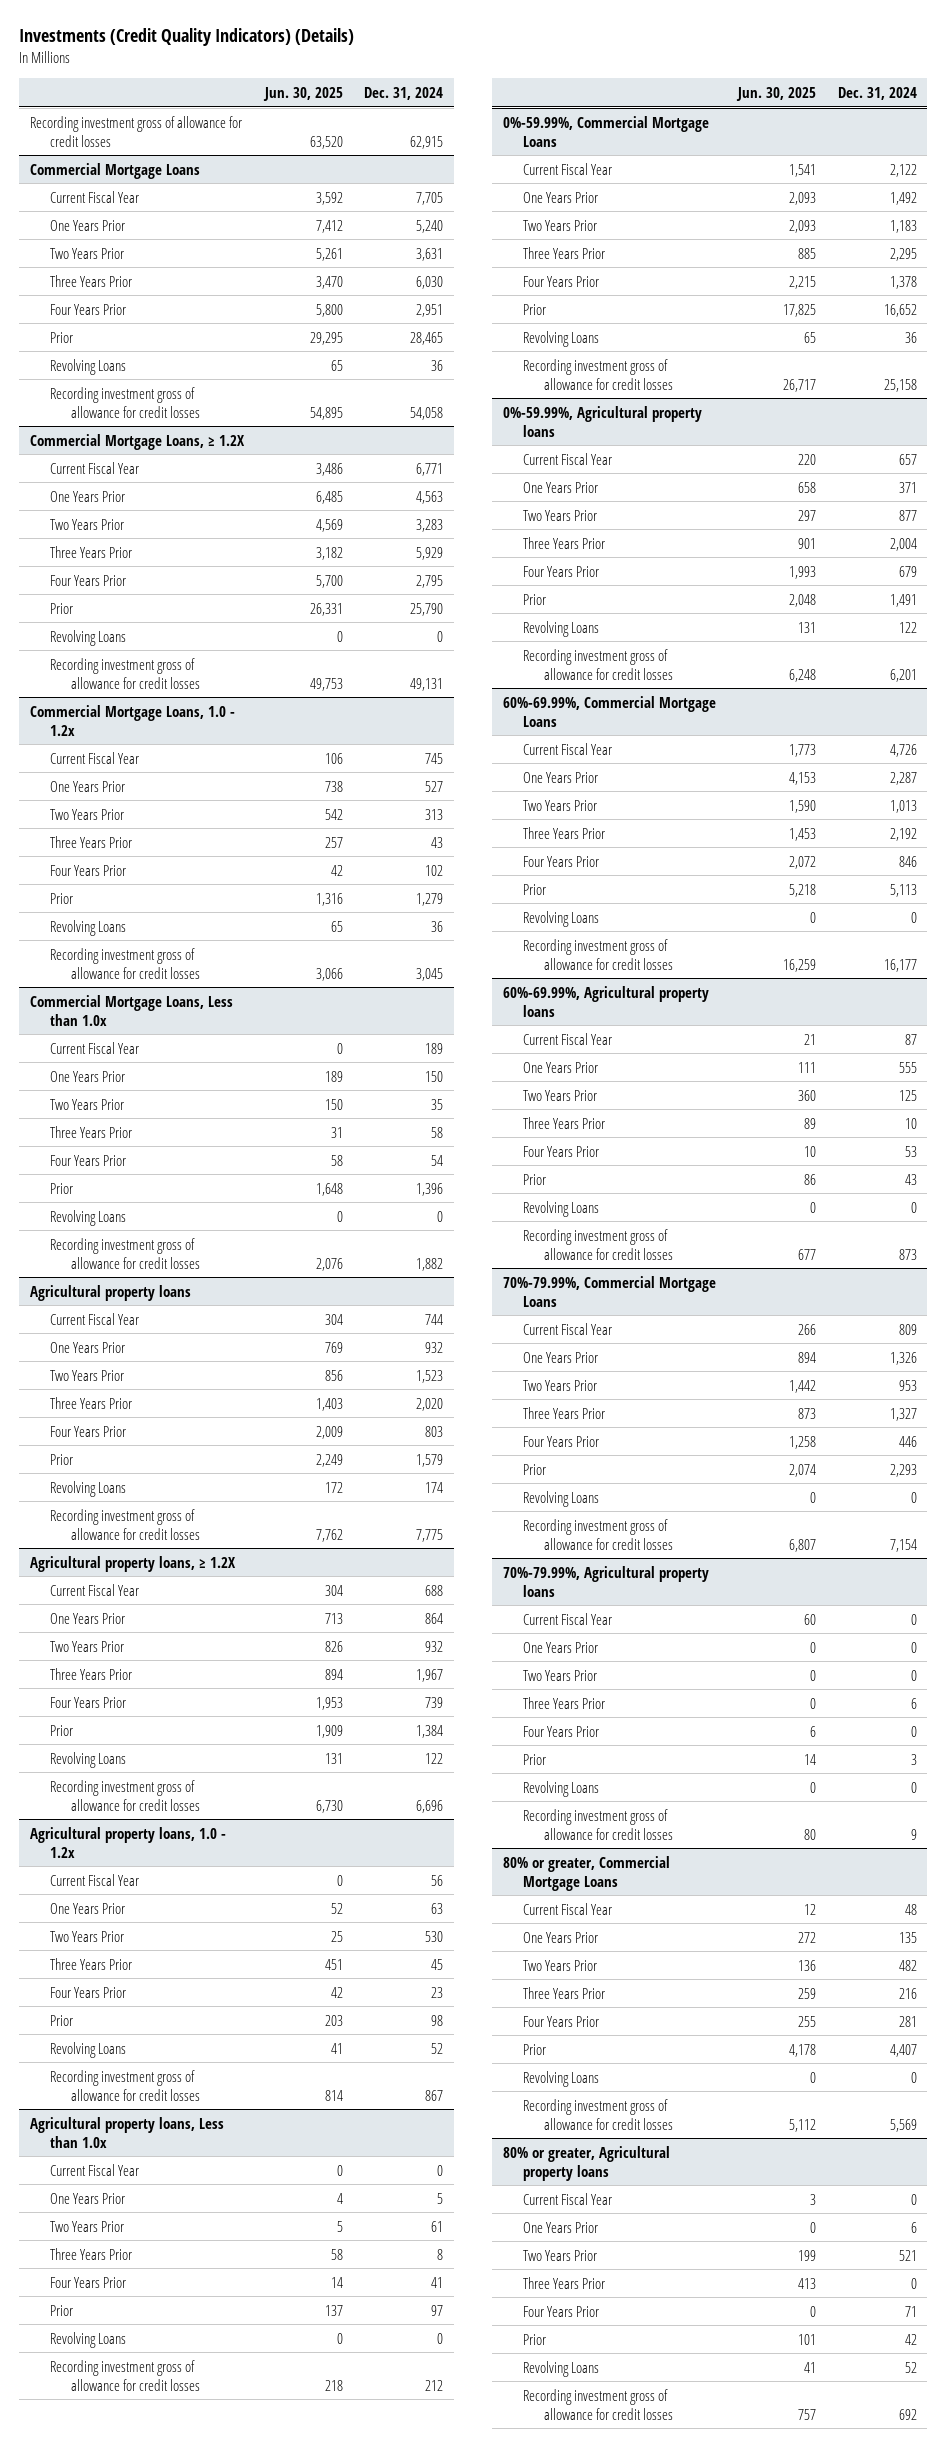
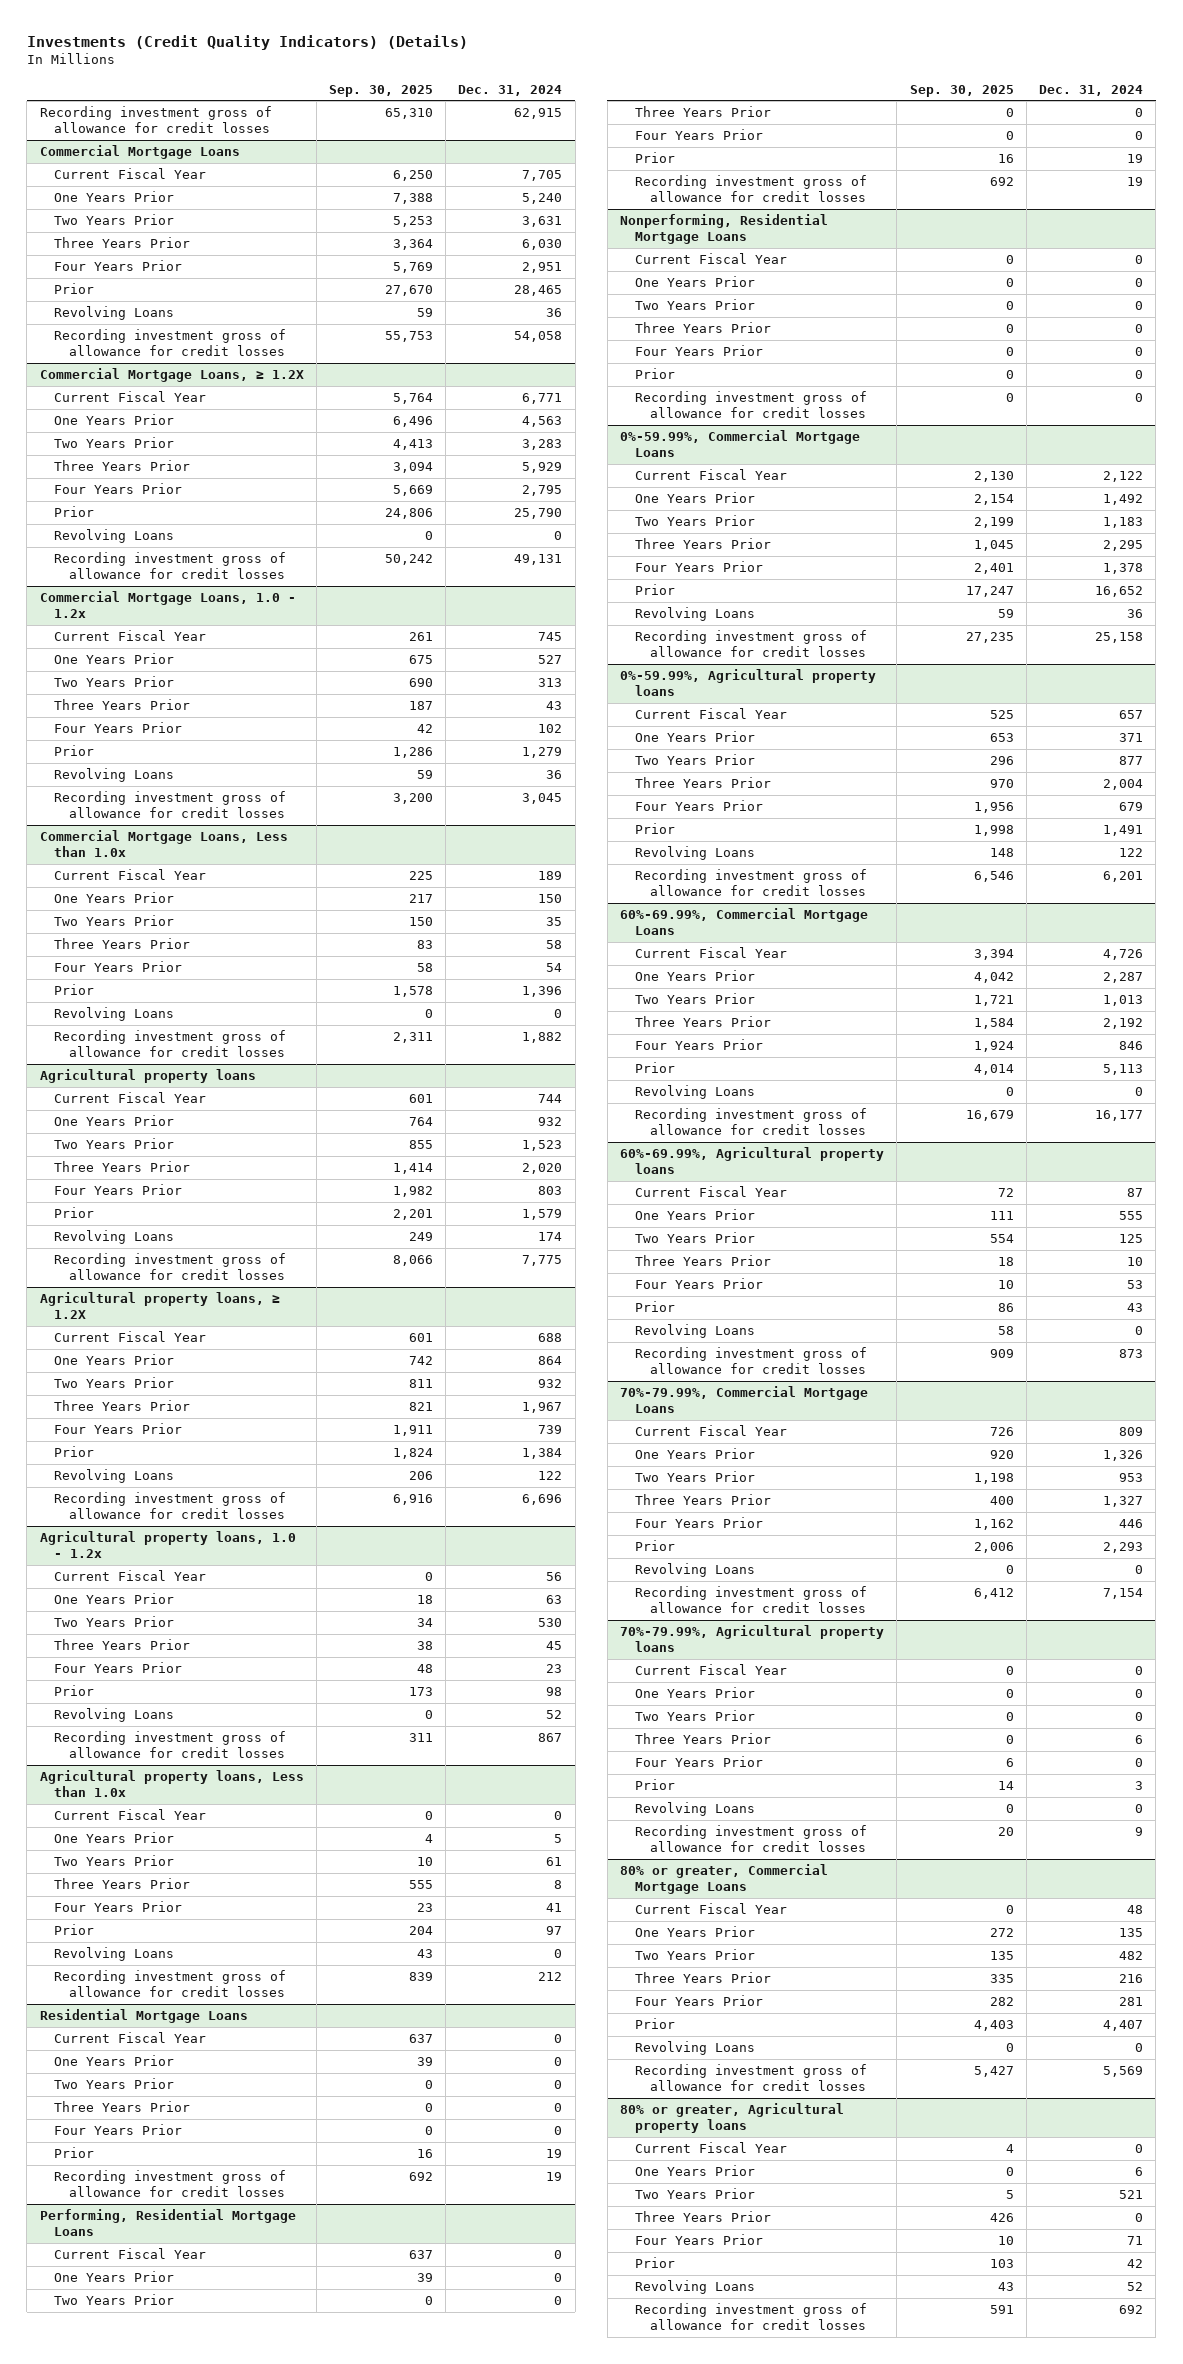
- | Jun. 30, 2025 | Dec. 31, 2024
+ | Sep. 30, 2025 | Dec. 31, 2024
+ Residential Mortgage Loans
+ Current Fiscal Year | 637 | 0
+ One Years Prior | 39 | 0
+ Two Years Prior | 0 | 0
+ Three Years Prior | 0 | 0
+ Four Years Prior | 0 | 0
+ Prior | 16 | 19
+ Recording investment gross of allowance for credit losses | 692 | 19
+ Performing, Residential Mortgage Loans
+ Current Fiscal Year | 637 | 0
+ One Years Prior | 39 | 0
+ Two Years Prior | 0 | 0
+ Three Years Prior | 0 | 0
+ Four Years Prior | 0 | 0
+ Prior | 16 | 19
+ Recording investment gross of allowance for credit losses | 692 | 19
+ Nonperforming, Residential Mortgage Loans
+ Current Fiscal Year | 0 | 0
+ One Years Prior | 0 | 0
+ Two Years Prior | 0 | 0
+ Three Years Prior | 0 | 0
+ Four Years Prior | 0 | 0
+ Prior | 0 | 0
+ Recording investment gross of allowance for credit losses | 0 | 0

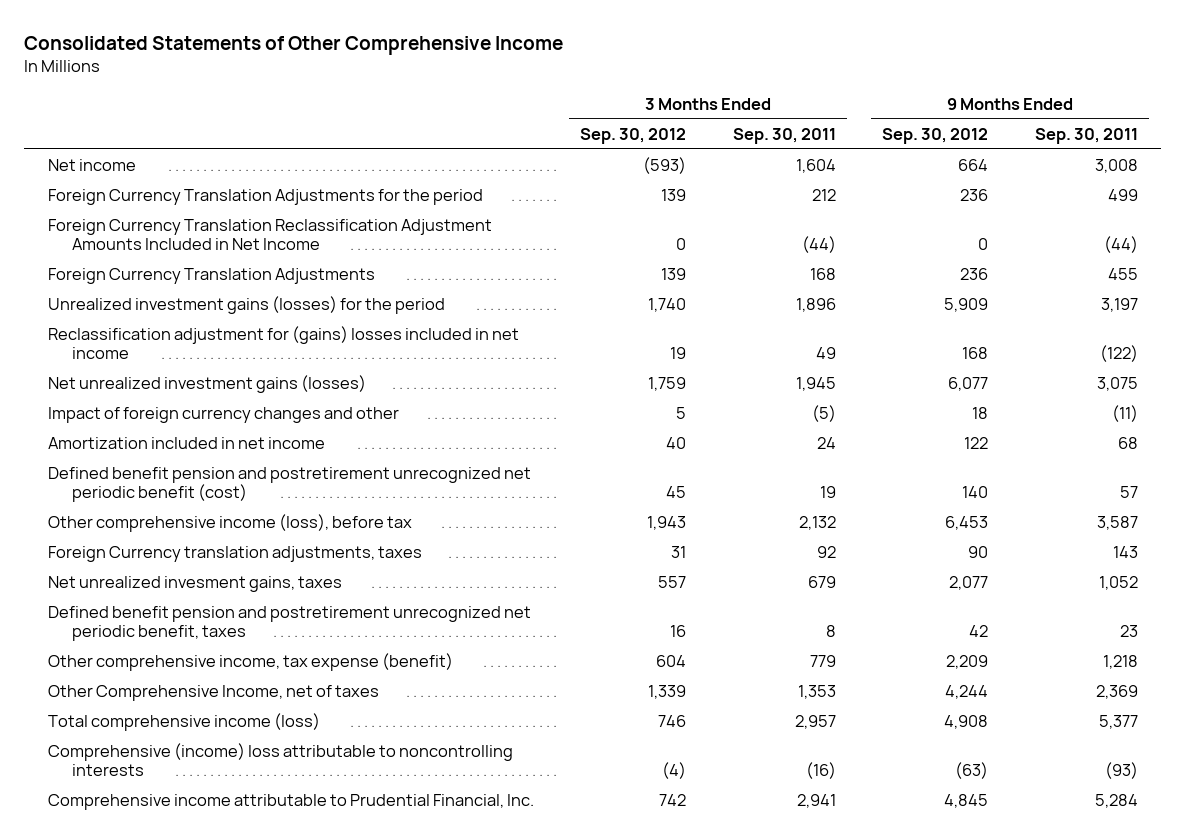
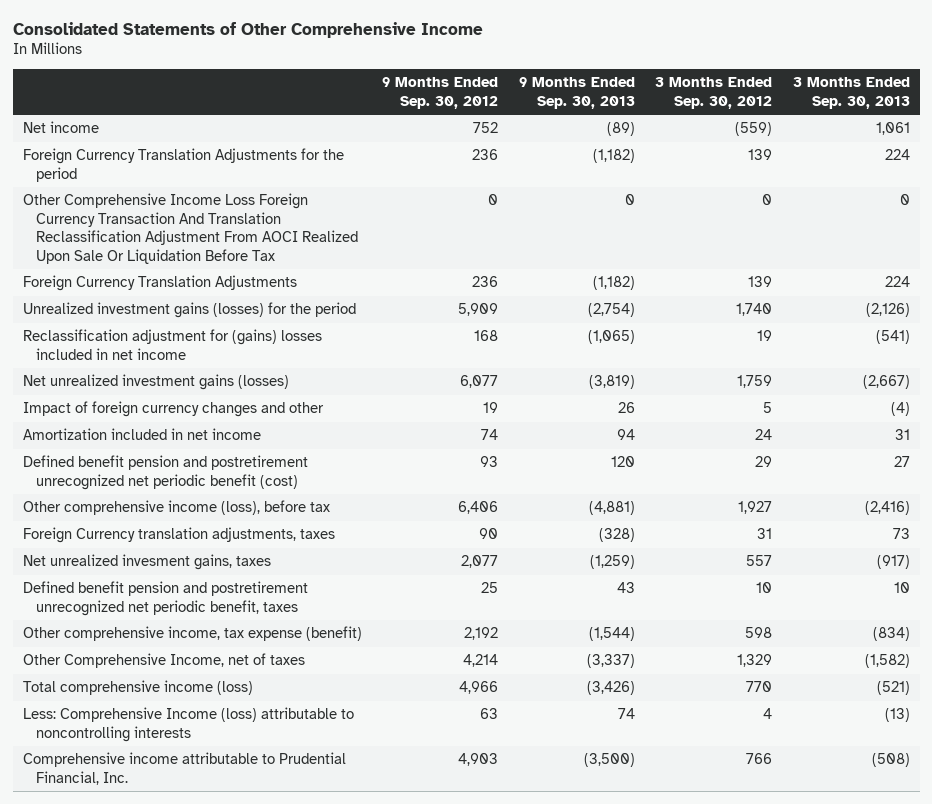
- | 3 Months Ended Sep. 30, 2012 | 3 Months Ended Sep. 30, 2011 | 9 Months Ended Sep. 30, 2012 | 9 Months Ended Sep. 30, 2011
+ | 9 Months Ended Sep. 30, 2012 | 9 Months Ended Sep. 30, 2013 | 3 Months Ended Sep. 30, 2012 | 3 Months Ended Sep. 30, 2013
- Net income | (593) | 1,604 | 664 | 3,008
+ Net income | 752 | (89) | (559) | 1,061
- Foreign Currency Translation Reclassification Adjustment Amounts Included in Net Income | 0 | (44) | 0 | (44)
+ Other Comprehensive Income Loss Foreign Currency Transaction And Translation Reclassification Adjustment From AOCI Realized Upon Sale Or Liquidation Before Tax | 0 | 0 | 0 | 0
- Impact of foreign currency changes and other | 5 | (5) | 18 | (11)
- Amortization included in net income | 40 | 24 | 122 | 68
- Defined benefit pension and postretirement unrecognized net periodic benefit (cost) | 45 | 19 | 140 | 57
- Other comprehensive income (loss), before tax | 1,943 | 2,132 | 6,453 | 3,587
+ Impact of foreign currency changes and other | 19 | 26 | 5 | (4)
+ Amortization included in net income | 74 | 94 | 24 | 31
+ Defined benefit pension and postretirement unrecognized net periodic benefit (cost) | 93 | 120 | 29 | 27
+ Other comprehensive income (loss), before tax | 6,406 | (4,881) | 1,927 | (2,416)
- Defined benefit pension and postretirement unrecognized net periodic benefit, taxes | 16 | 8 | 42 | 23
- Other comprehensive income, tax expense (benefit) | 604 | 779 | 2,209 | 1,218
- Other Comprehensive Income, net of taxes | 1,339 | 1,353 | 4,244 | 2,369
- Total comprehensive income (loss) | 746 | 2,957 | 4,908 | 5,377
- Comprehensive (income) loss attributable to noncontrolling interests | (4) | (16) | (63) | (93)
- Comprehensive income attributable to Prudential Financial, Inc. | 742 | 2,941 | 4,845 | 5,284
+ Defined benefit pension and postretirement unrecognized net periodic benefit, taxes | 25 | 43 | 10 | 10
+ Other comprehensive income, tax expense (benefit) | 2,192 | (1,544) | 598 | (834)
+ Other Comprehensive Income, net of taxes | 4,214 | (3,337) | 1,329 | (1,582)
+ Total comprehensive income (loss) | 4,966 | (3,426) | 770 | (521)
+ Less: Comprehensive Income (loss) attributable to noncontrolling interests | 63 | 74 | 4 | (13)
+ Comprehensive income attributable to Prudential Financial, Inc. | 4,903 | (3,500) | 766 | (508)

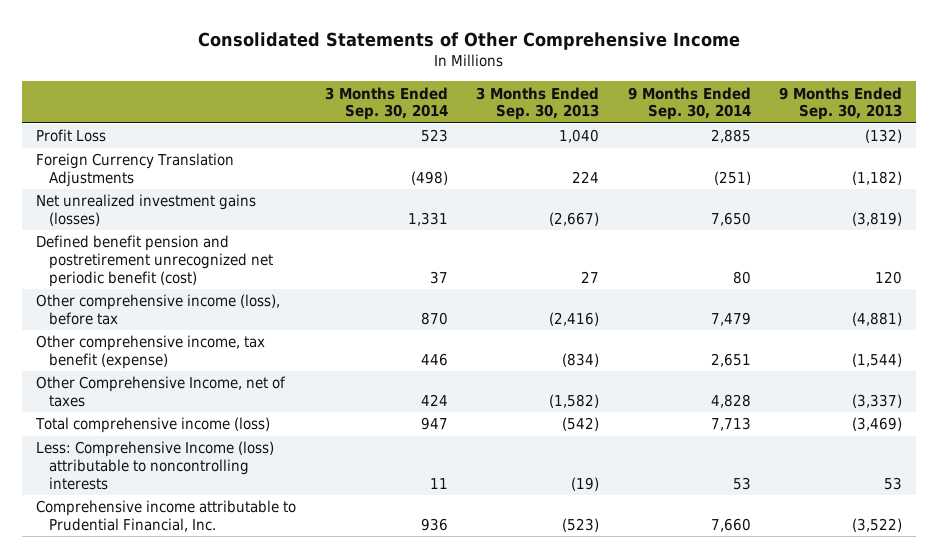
- | 9 Months Ended Sep. 30, 2012 | 9 Months Ended Sep. 30, 2013 | 3 Months Ended Sep. 30, 2012 | 3 Months Ended Sep. 30, 2013
+ | 3 Months Ended Sep. 30, 2014 | 3 Months Ended Sep. 30, 2013 | 9 Months Ended Sep. 30, 2014 | 9 Months Ended Sep. 30, 2013
- Net income | 752 | (89) | (559) | 1,061
- Foreign Currency Translation Adjustments for the period | 236 | (1,182) | 139 | 224
- Other Comprehensive Income Loss Foreign Currency Transaction And Translation Reclassification Adjustment From AOCI Realized Upon Sale Or Liquidation Before Tax | 0 | 0 | 0 | 0
+ Profit Loss | 523 | 1,040 | 2,885 | (132)
- Unrealized investment gains (losses) for the period | 5,909 | (2,754) | 1,740 | (2,126)
- Reclassification adjustment for (gains) losses included in net income | 168 | (1,065) | 19 | (541)
- Impact of foreign currency changes and other | 19 | 26 | 5 | (4)
- Amortization included in net income | 74 | 94 | 24 | 31
- Foreign Currency translation adjustments, taxes | 90 | (328) | 31 | 73
- Net unrealized invesment gains, taxes | 2,077 | (1,259) | 557 | (917)
- Defined benefit pension and postretirement unrecognized net periodic benefit, taxes | 25 | 43 | 10 | 10
- Other comprehensive income, tax expense (benefit) | 2,192 | (1,544) | 598 | (834)
+ Other comprehensive income, tax benefit (expense) | 446 | (834) | 2,651 | (1,544)
- Total comprehensive income (loss) | 4,966 | (3,426) | 770 | (521)
- Less: Comprehensive Income (loss) attributable to noncontrolling interests | 63 | 74 | 4 | (13)
- Comprehensive income attributable to Prudential Financial, Inc. | 4,903 | (3,500) | 766 | (508)
+ Total comprehensive income (loss) | 947 | (542) | 7,713 | (3,469)
+ Less: Comprehensive Income (loss) attributable to noncontrolling interests | 11 | (19) | 53 | 53
+ Comprehensive income attributable to Prudential Financial, Inc. | 936 | (523) | 7,660 | (3,522)

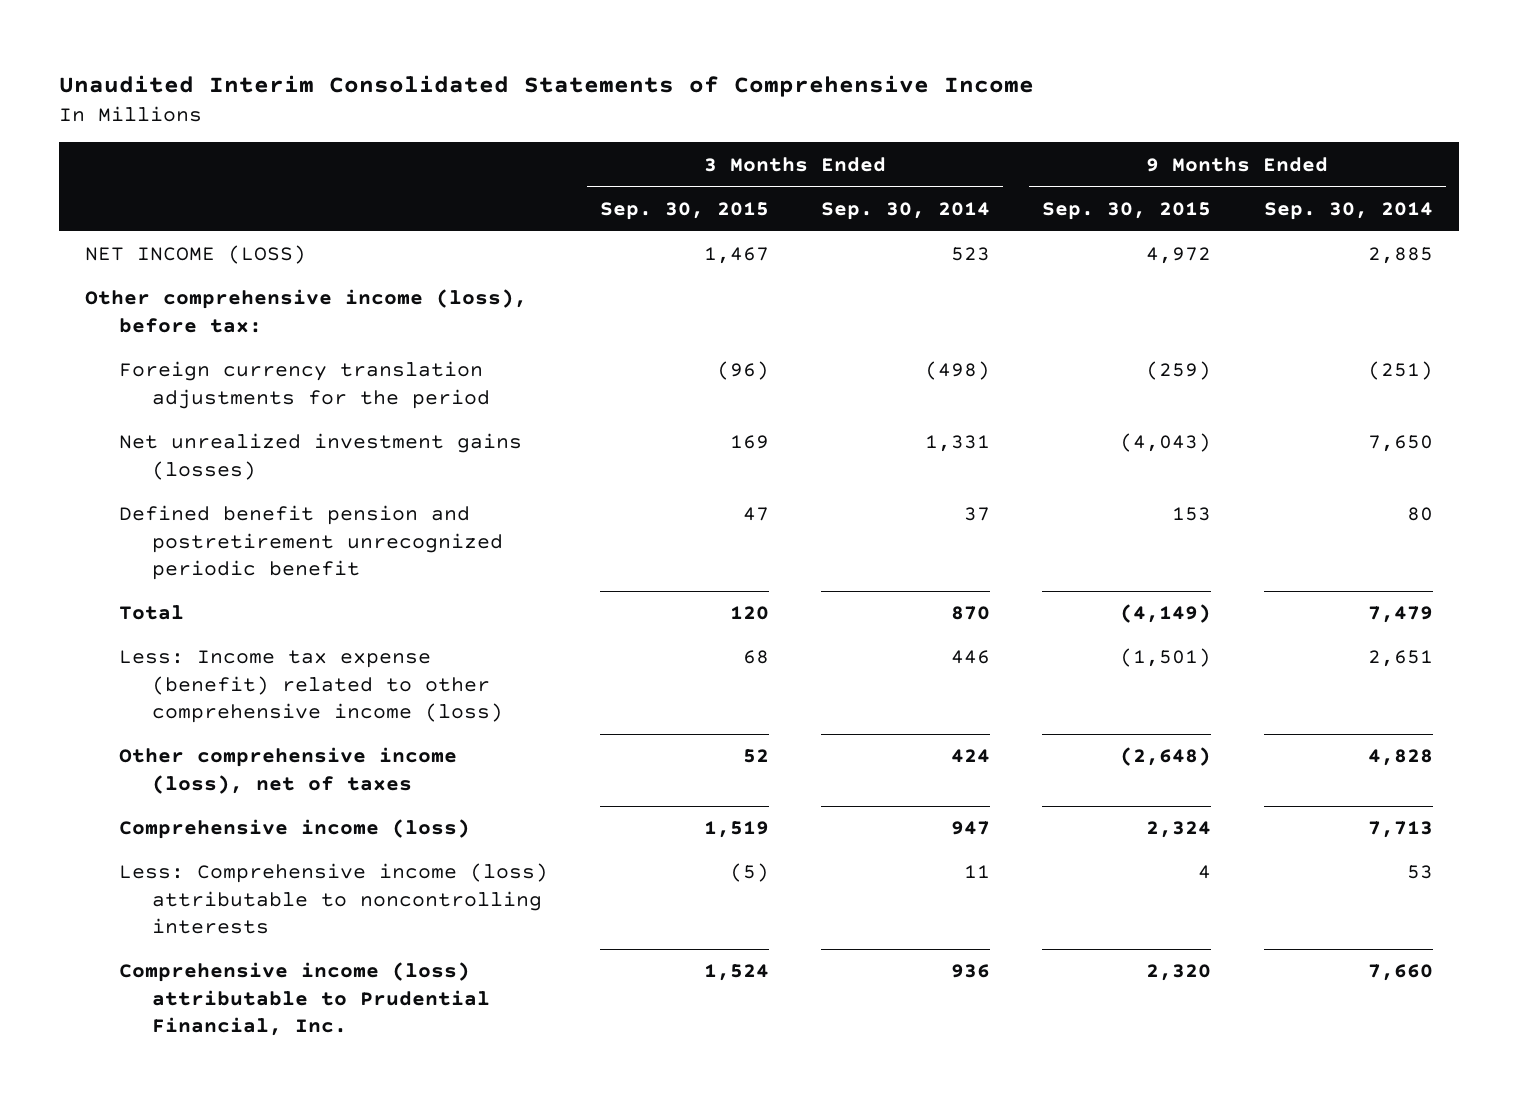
- Consolidated Statements of Other Comprehensive Income
+ Unaudited Interim Consolidated Statements of Comprehensive Income
- | 3 Months Ended Sep. 30, 2014 | 3 Months Ended Sep. 30, 2013 | 9 Months Ended Sep. 30, 2014 | 9 Months Ended Sep. 30, 2013
+ | 3 Months Ended Sep. 30, 2015 | 3 Months Ended Sep. 30, 2014 | 9 Months Ended Sep. 30, 2015 | 9 Months Ended Sep. 30, 2014
- Profit Loss | 523 | 1,040 | 2,885 | (132)
- Foreign Currency Translation Adjustments | (498) | 224 | (251) | (1,182)
+ NET INCOME (LOSS) | 1,467 | 523 | 4,972 | 2,885
+ Other comprehensive income (loss), before tax:
+ Foreign currency translation adjustments for the period | (96) | (498) | (259) | (251)
- Defined benefit pension and postretirement unrecognized net periodic benefit (cost) | 37 | 27 | 80 | 120
- Other comprehensive income (loss), before tax | 870 | (2,416) | 7,479 | (4,881)
- Other comprehensive income, tax benefit (expense) | 446 | (834) | 2,651 | (1,544)
- Other Comprehensive Income, net of taxes | 424 | (1,582) | 4,828 | (3,337)
- Total comprehensive income (loss) | 947 | (542) | 7,713 | (3,469)
- Less: Comprehensive Income (loss) attributable to noncontrolling interests | 11 | (19) | 53 | 53
- Comprehensive income attributable to Prudential Financial, Inc. | 936 | (523) | 7,660 | (3,522)
+ Defined benefit pension and postretirement unrecognized periodic benefit | 47 | 37 | 153 | 80
+ Total | 120 | 870 | (4,149) | 7,479
+ Less: Income tax expense (benefit) related to other comprehensive income (loss) | 68 | 446 | (1,501) | 2,651
+ Other comprehensive income (loss), net of taxes | 52 | 424 | (2,648) | 4,828
+ Comprehensive income (loss) | 1,519 | 947 | 2,324 | 7,713
+ Less: Comprehensive income (loss) attributable to noncontrolling interests | (5) | 11 | 4 | 53
+ Comprehensive income (loss) attributable to Prudential Financial, Inc. | 1,524 | 936 | 2,320 | 7,660

